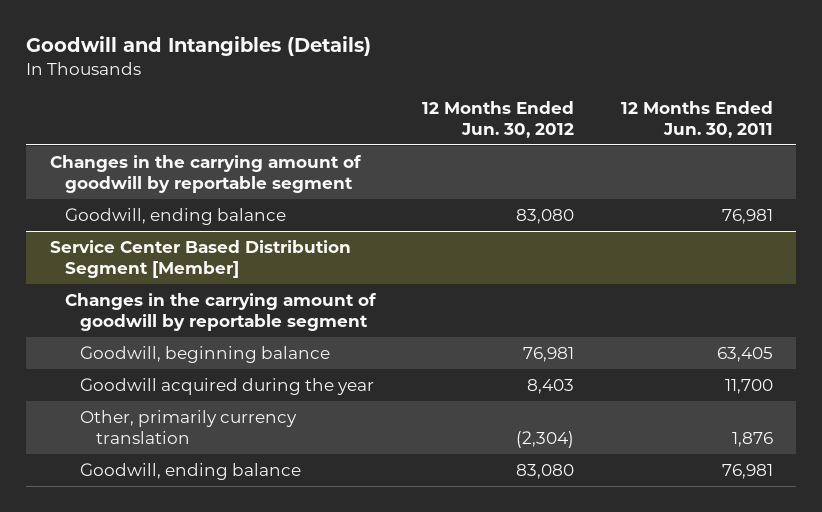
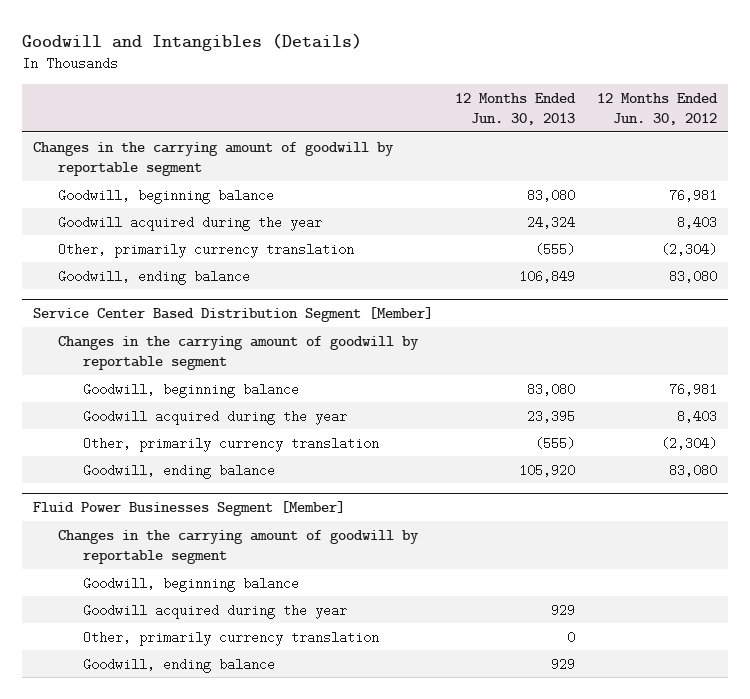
- | 12 Months Ended Jun. 30, 2012 | 12 Months Ended Jun. 30, 2011
+ | 12 Months Ended Jun. 30, 2013 | 12 Months Ended Jun. 30, 2012
+ Goodwill, beginning balance | 83,080 | 76,981
+ Goodwill acquired during the year | 24,324 | 8,403
+ Other, primarily currency translation | (555) | (2,304)
+ Fluid Power Businesses Segment [Member]
+ Changes in the carrying amount of goodwill by reportable segment
+ Goodwill, beginning balance
+ Goodwill acquired during the year | 929 |
+ Other, primarily currency translation | 0 |
+ Goodwill, ending balance | 929 |

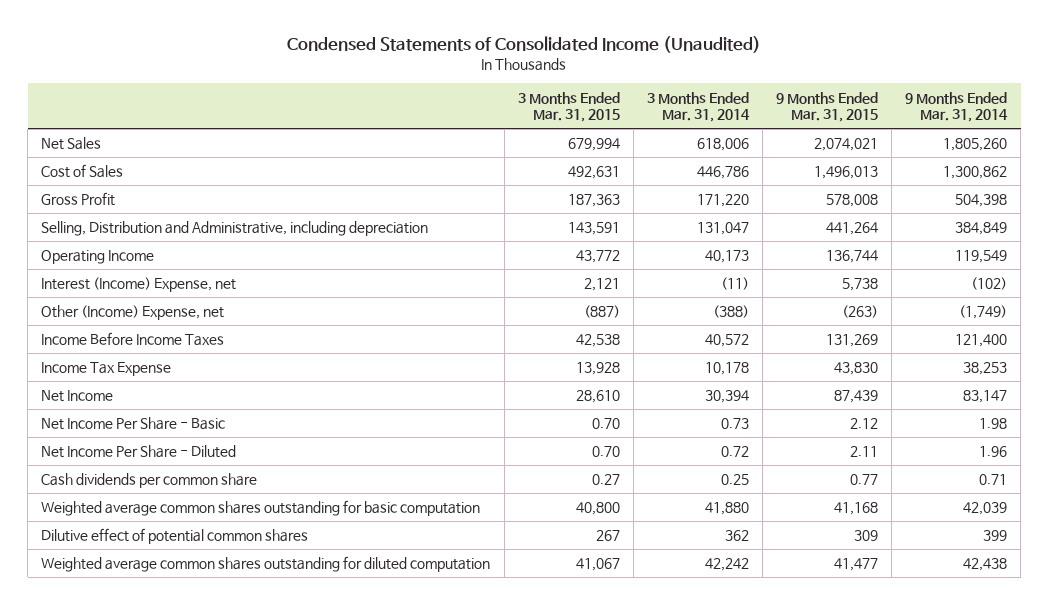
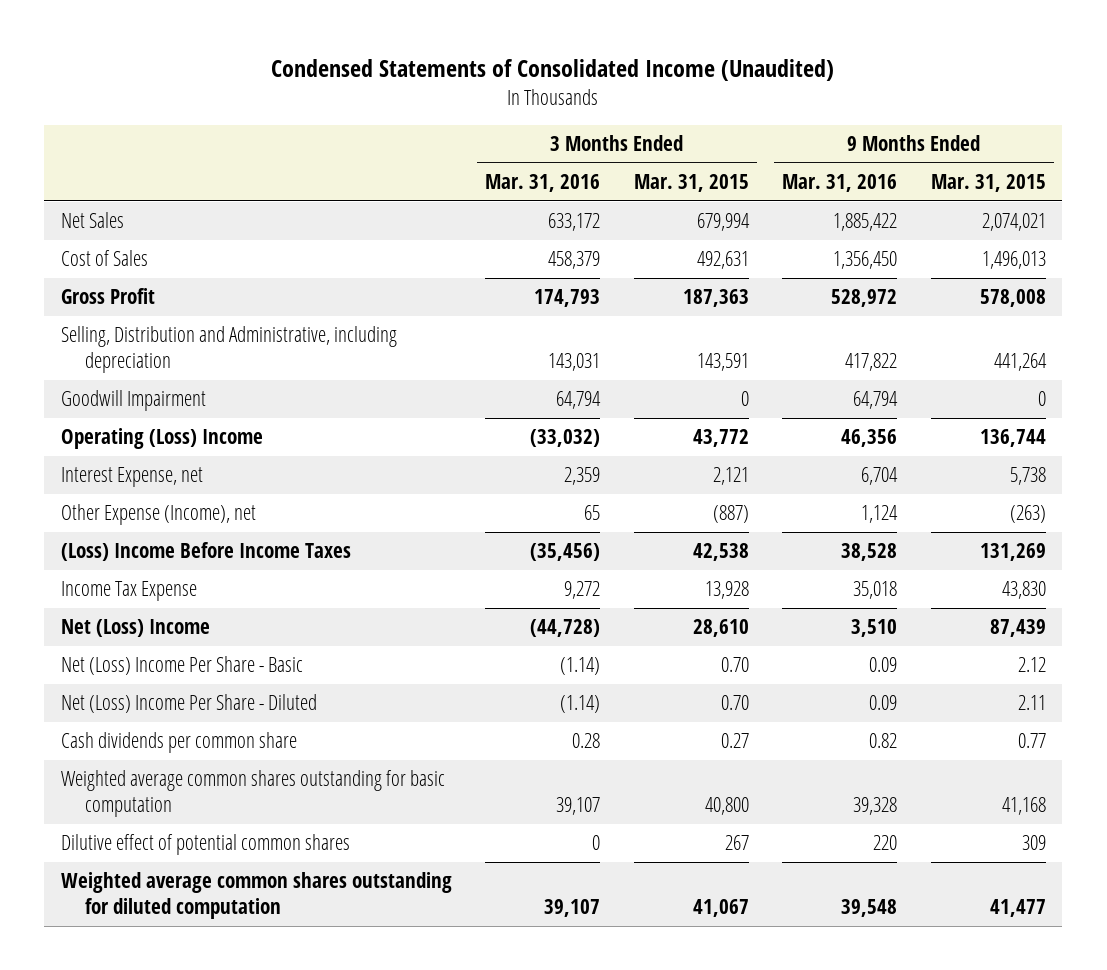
- | 3 Months Ended Mar. 31, 2015 | 3 Months Ended Mar. 31, 2014 | 9 Months Ended Mar. 31, 2015 | 9 Months Ended Mar. 31, 2014
+ | 3 Months Ended Mar. 31, 2016 | 3 Months Ended Mar. 31, 2015 | 9 Months Ended Mar. 31, 2016 | 9 Months Ended Mar. 31, 2015
- Operating Income | 43,772 | 40,173 | 136,744 | 119,549
- Interest (Income) Expense, net | 2,121 | (11) | 5,738 | (102)
- Other (Income) Expense, net | (887) | (388) | (263) | (1,749)
- Income Before Income Taxes | 42,538 | 40,572 | 131,269 | 121,400
+ Goodwill Impairment | 64,794 | 0 | 64,794 | 0
+ Operating (Loss) Income | (33,032) | 43,772 | 46,356 | 136,744
+ Interest Expense, net | 2,359 | 2,121 | 6,704 | 5,738
+ Other Expense (Income), net | 65 | (887) | 1,124 | (263)
+ (Loss) Income Before Income Taxes | (35,456) | 42,538 | 38,528 | 131,269
- Net Income | 28,610 | 30,394 | 87,439 | 83,147
- Net Income Per Share - Basic | 0.70 | 0.73 | 2.12 | 1.98
- Net Income Per Share - Diluted | 0.70 | 0.72 | 2.11 | 1.96
+ Net (Loss) Income | (44,728) | 28,610 | 3,510 | 87,439
+ Net (Loss) Income Per Share - Basic | (1.14) | 0.70 | 0.09 | 2.12
+ Net (Loss) Income Per Share - Diluted | (1.14) | 0.70 | 0.09 | 2.11

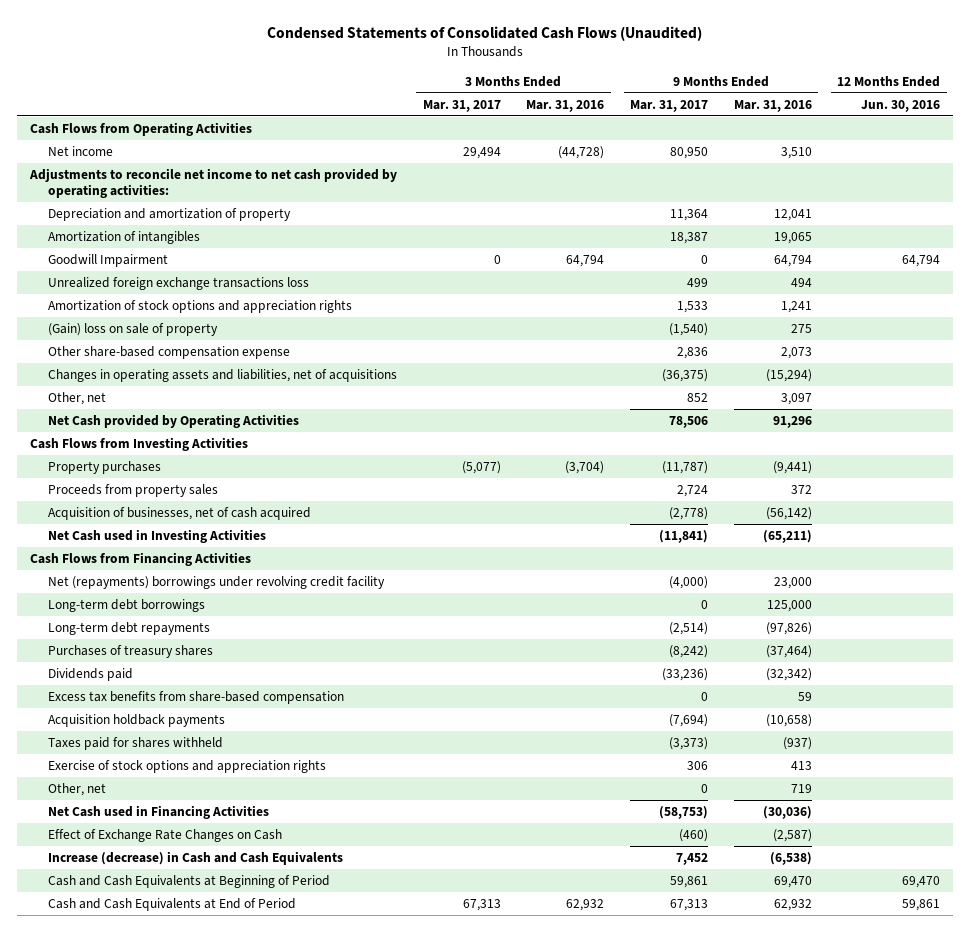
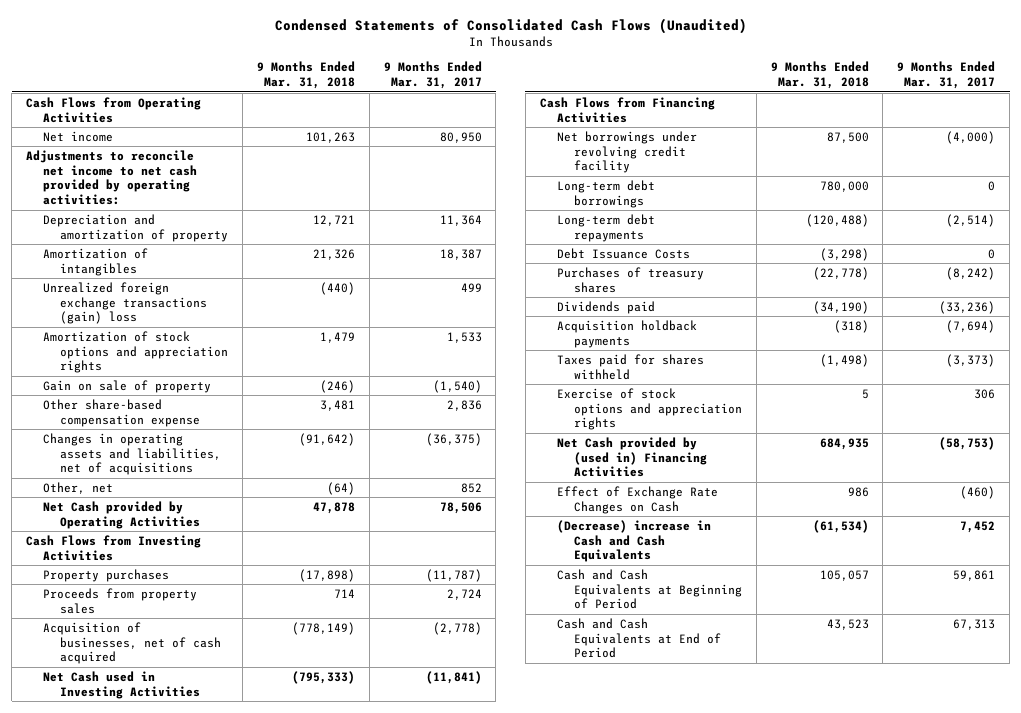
- | 3 Months Ended Mar. 31, 2017 | 3 Months Ended Mar. 31, 2016 | 9 Months Ended Mar. 31, 2017 | 9 Months Ended Mar. 31, 2016 | 12 Months Ended Jun. 30, 2016
+ | 9 Months Ended Mar. 31, 2018 | 9 Months Ended Mar. 31, 2017
- Goodwill Impairment | 0 | 64,794 | 0 | 64,794 | 64,794
- Unrealized foreign exchange transactions loss | | | 499 | 494 |
+ Unrealized foreign exchange transactions (gain) loss | (440) | 499
- (Gain) loss on sale of property | | | (1,540) | 275 |
+ Gain on sale of property | (246) | (1,540)
- Net (repayments) borrowings under revolving credit facility | | | (4,000) | 23,000 |
+ Net borrowings under revolving credit facility | 87,500 | (4,000)
+ Debt Issuance Costs | (3,298) | 0
- Excess tax benefits from share-based compensation | | | 0 | 59 |
- Other, net | | | 0 | 719 |
- Net Cash used in Financing Activities | | | (58,753) | (30,036) |
+ Net Cash provided by (used in) Financing Activities | 684,935 | (58,753)
- Increase (decrease) in Cash and Cash Equivalents | | | 7,452 | (6,538) |
+ (Decrease) increase in Cash and Cash Equivalents | (61,534) | 7,452

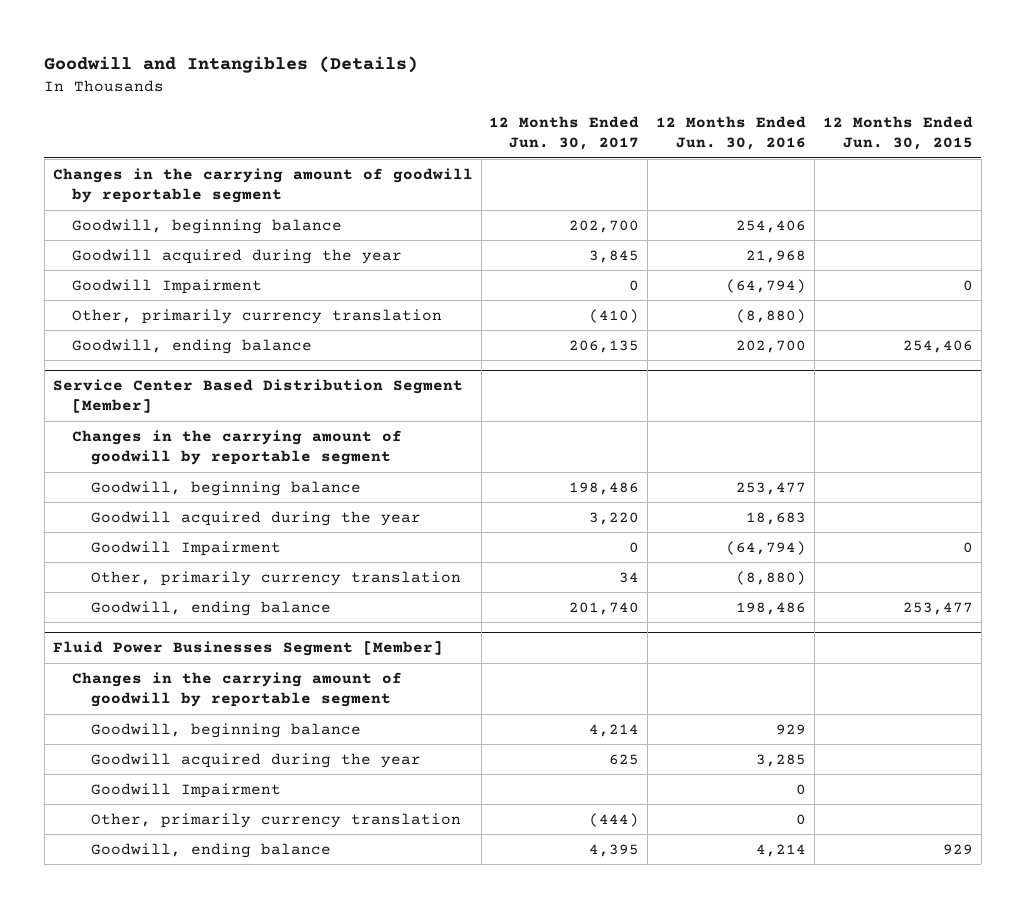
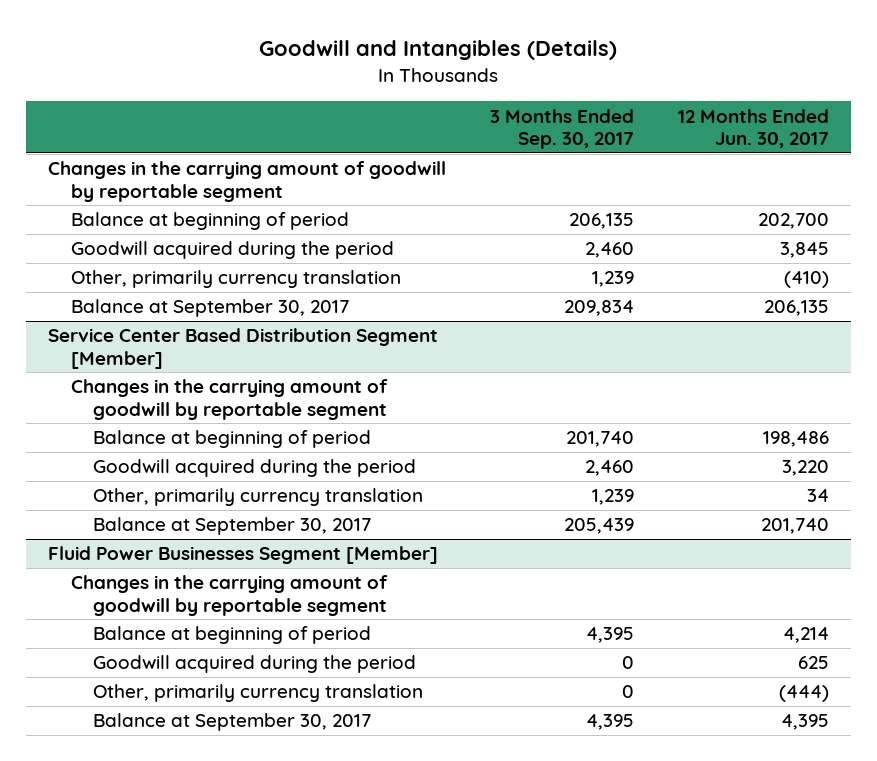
- | 12 Months Ended Jun. 30, 2017 | 12 Months Ended Jun. 30, 2016 | 12 Months Ended Jun. 30, 2015
+ | 3 Months Ended Sep. 30, 2017 | 12 Months Ended Jun. 30, 2017
- Goodwill, beginning balance | 202,700 | 254,406 |
- Goodwill acquired during the year | 3,845 | 21,968 |
- Goodwill Impairment | 0 | (64,794) | 0
+ Balance at beginning of period | 206,135 | 202,700
+ Goodwill acquired during the period | 2,460 | 3,845
- Goodwill, ending balance | 206,135 | 202,700 | 254,406
+ Balance at September 30, 2017 | 209,834 | 206,135
@ Service Center Based Distribution Segment [Member]
- Goodwill, beginning balance | 198,486 | 253,477 |
- Goodwill acquired during the year | 3,220 | 18,683 |
- Goodwill Impairment | 0 | (64,794) | 0
+ Balance at beginning of period | 201,740 | 198,486
+ Goodwill acquired during the period | 2,460 | 3,220
- Goodwill, ending balance | 201,740 | 198,486 | 253,477
+ Balance at September 30, 2017 | 205,439 | 201,740
@ Fluid Power Businesses Segment [Member]
- Goodwill, beginning balance | 4,214 | 929 |
- Goodwill acquired during the year | 625 | 3,285 |
- Goodwill Impairment | | 0 |
+ Balance at beginning of period | 4,395 | 4,214
+ Goodwill acquired during the period | 0 | 625
- Goodwill, ending balance | 4,395 | 4,214 | 929
+ Balance at September 30, 2017 | 4,395 | 4,395

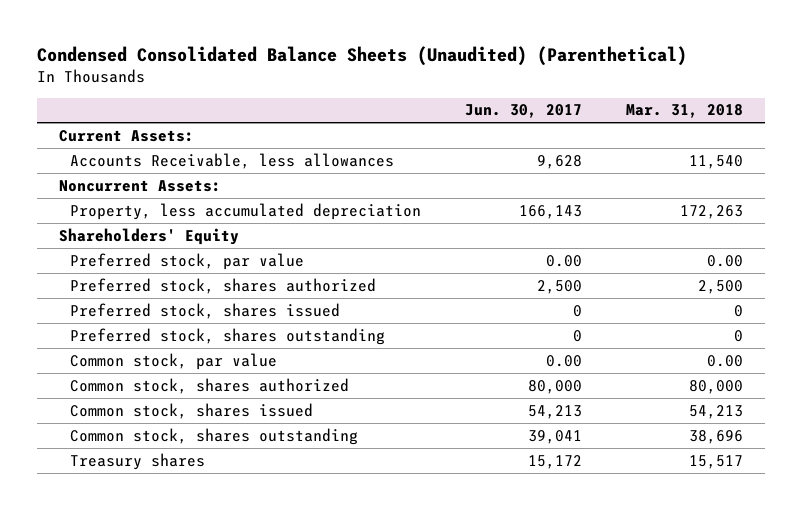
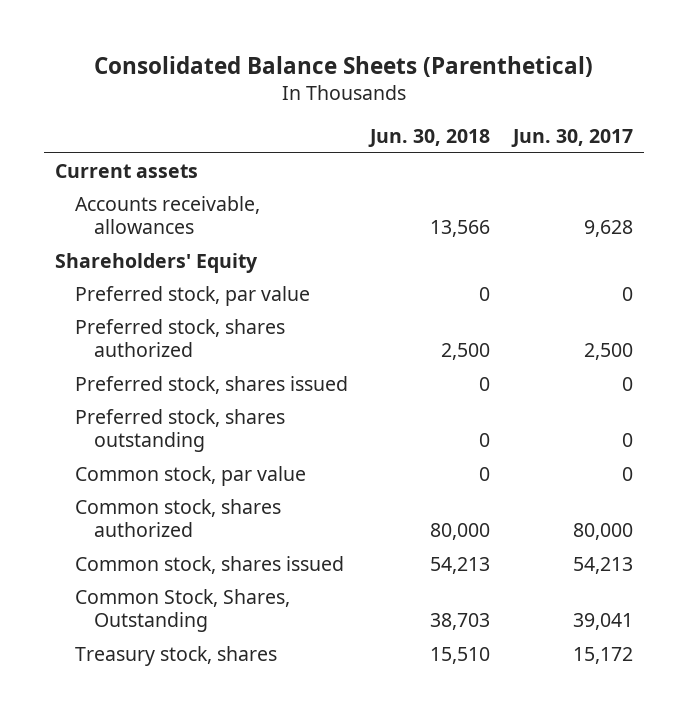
- Condensed Consolidated Balance Sheets (Unaudited) (Parenthetical)
+ Consolidated Balance Sheets (Parenthetical)
- | Jun. 30, 2017 | Mar. 31, 2018
+ | Jun. 30, 2018 | Jun. 30, 2017
- Current Assets:
- Accounts Receivable, less allowances | 9,628 | 11,540
- Noncurrent Assets:
- Property, less accumulated depreciation | 166,143 | 172,263
+ Current assets
+ Accounts receivable, allowances | 13,566 | 9,628
- Preferred stock, par value | 0.00 | 0.00
+ Preferred stock, par value | 0 | 0
- Common stock, par value | 0.00 | 0.00
+ Common stock, par value | 0 | 0
- Common stock, shares outstanding | 39,041 | 38,696
- Treasury shares | 15,172 | 15,517
+ Common Stock, Shares, Outstanding | 38,703 | 39,041
+ Treasury stock, shares | 15,510 | 15,172

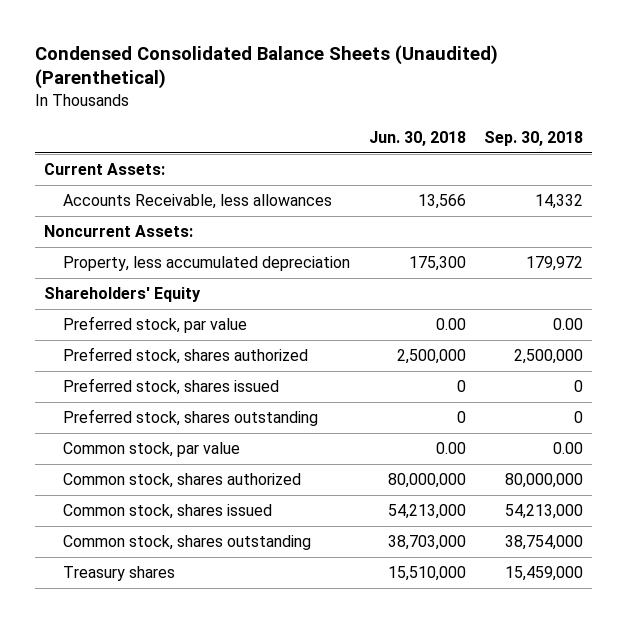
- Consolidated Balance Sheets (Parenthetical)
+ Condensed Consolidated Balance Sheets (Unaudited) (Parenthetical)
- | Jun. 30, 2018 | Jun. 30, 2017
+ | Jun. 30, 2018 | Sep. 30, 2018
- Current assets
- Accounts receivable, allowances | 13,566 | 9,628
+ Current Assets:
+ Accounts Receivable, less allowances | 13,566 | 14,332
+ Noncurrent Assets:
+ Property, less accumulated depreciation | 175,300 | 179,972
- Preferred stock, par value | 0 | 0
- Preferred stock, shares authorized | 2,500 | 2,500
+ Preferred stock, par value | 0.00 | 0.00
+ Preferred stock, shares authorized | 2,500,000 | 2,500,000
- Common stock, par value | 0 | 0
- Common stock, shares authorized | 80,000 | 80,000
- Common stock, shares issued | 54,213 | 54,213
- Common Stock, Shares, Outstanding | 38,703 | 39,041
- Treasury stock, shares | 15,510 | 15,172
+ Common stock, par value | 0.00 | 0.00
+ Common stock, shares authorized | 80,000,000 | 80,000,000
+ Common stock, shares issued | 54,213,000 | 54,213,000
+ Common stock, shares outstanding | 38,703,000 | 38,754,000
+ Treasury shares | 15,510,000 | 15,459,000

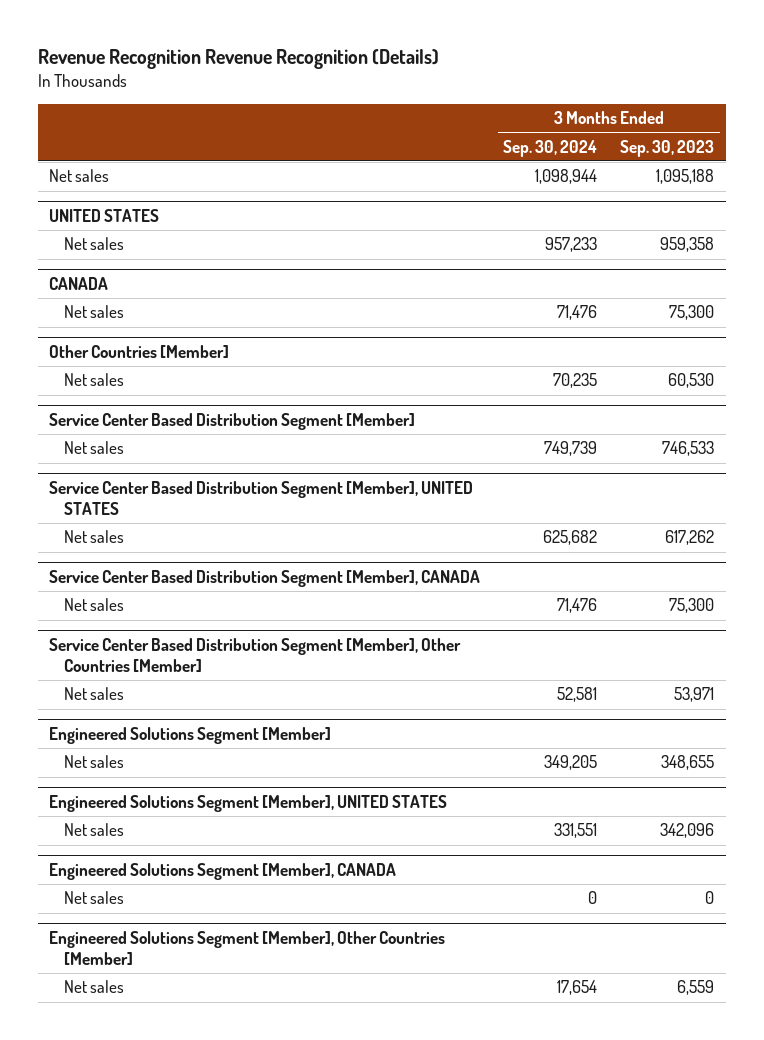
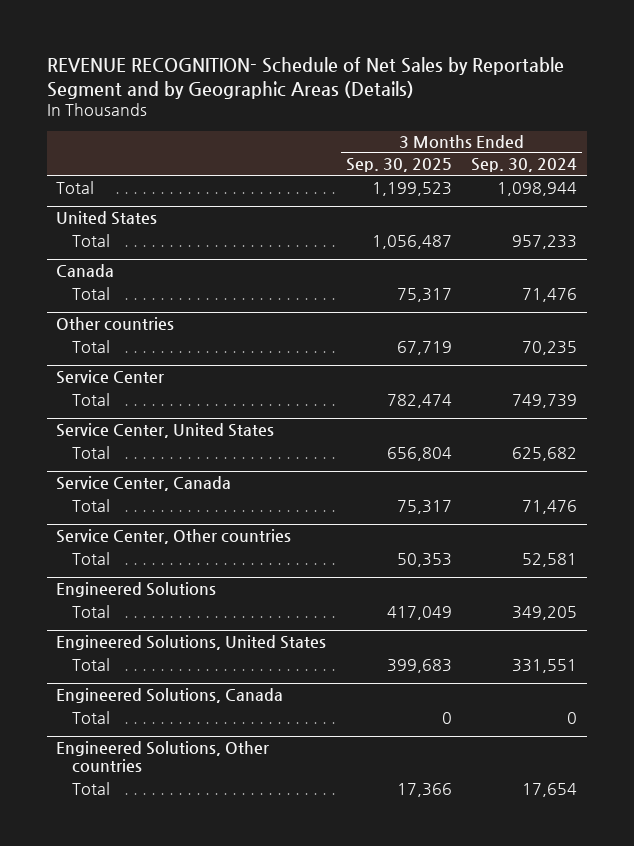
- Revenue Recognition Revenue Recognition (Details)
+ REVENUE RECOGNITION- Schedule of Net Sales by Reportable Segment and by Geographic Areas (Details)
- | 3 Months Ended Sep. 30, 2024 | 3 Months Ended Sep. 30, 2023
+ | 3 Months Ended Sep. 30, 2025 | 3 Months Ended Sep. 30, 2024
- Net sales | 1,098,944 | 1,095,188
- UNITED STATES
- Net sales | 957,233 | 959,358
- CANADA
- Net sales | 71,476 | 75,300
- Other Countries [Member]
- Net sales | 70,235 | 60,530
- Service Center Based Distribution Segment [Member]
- Net sales | 749,739 | 746,533
- Service Center Based Distribution Segment [Member], UNITED STATES
- Net sales | 625,682 | 617,262
- Service Center Based Distribution Segment [Member], CANADA
- Net sales | 71,476 | 75,300
- Service Center Based Distribution Segment [Member], Other Countries [Member]
- Net sales | 52,581 | 53,971
- Engineered Solutions Segment [Member]
- Net sales | 349,205 | 348,655
- Engineered Solutions Segment [Member], UNITED STATES
- Net sales | 331,551 | 342,096
- Engineered Solutions Segment [Member], CANADA
- Net sales | 0 | 0
- Engineered Solutions Segment [Member], Other Countries [Member]
- Net sales | 17,654 | 6,559
+ Total | 1,199,523 | 1,098,944
+ United States
+ Total | 1,056,487 | 957,233
+ Canada
+ Total | 75,317 | 71,476
+ Other countries
+ Total | 67,719 | 70,235
+ Service Center
+ Total | 782,474 | 749,739
+ Service Center, United States
+ Total | 656,804 | 625,682
+ Service Center, Canada
+ Total | 75,317 | 71,476
+ Service Center, Other countries
+ Total | 50,353 | 52,581
+ Engineered Solutions
+ Total | 417,049 | 349,205
+ Engineered Solutions, United States
+ Total | 399,683 | 331,551
+ Engineered Solutions, Canada
+ Total | 0 | 0
+ Engineered Solutions, Other countries
+ Total | 17,366 | 17,654

